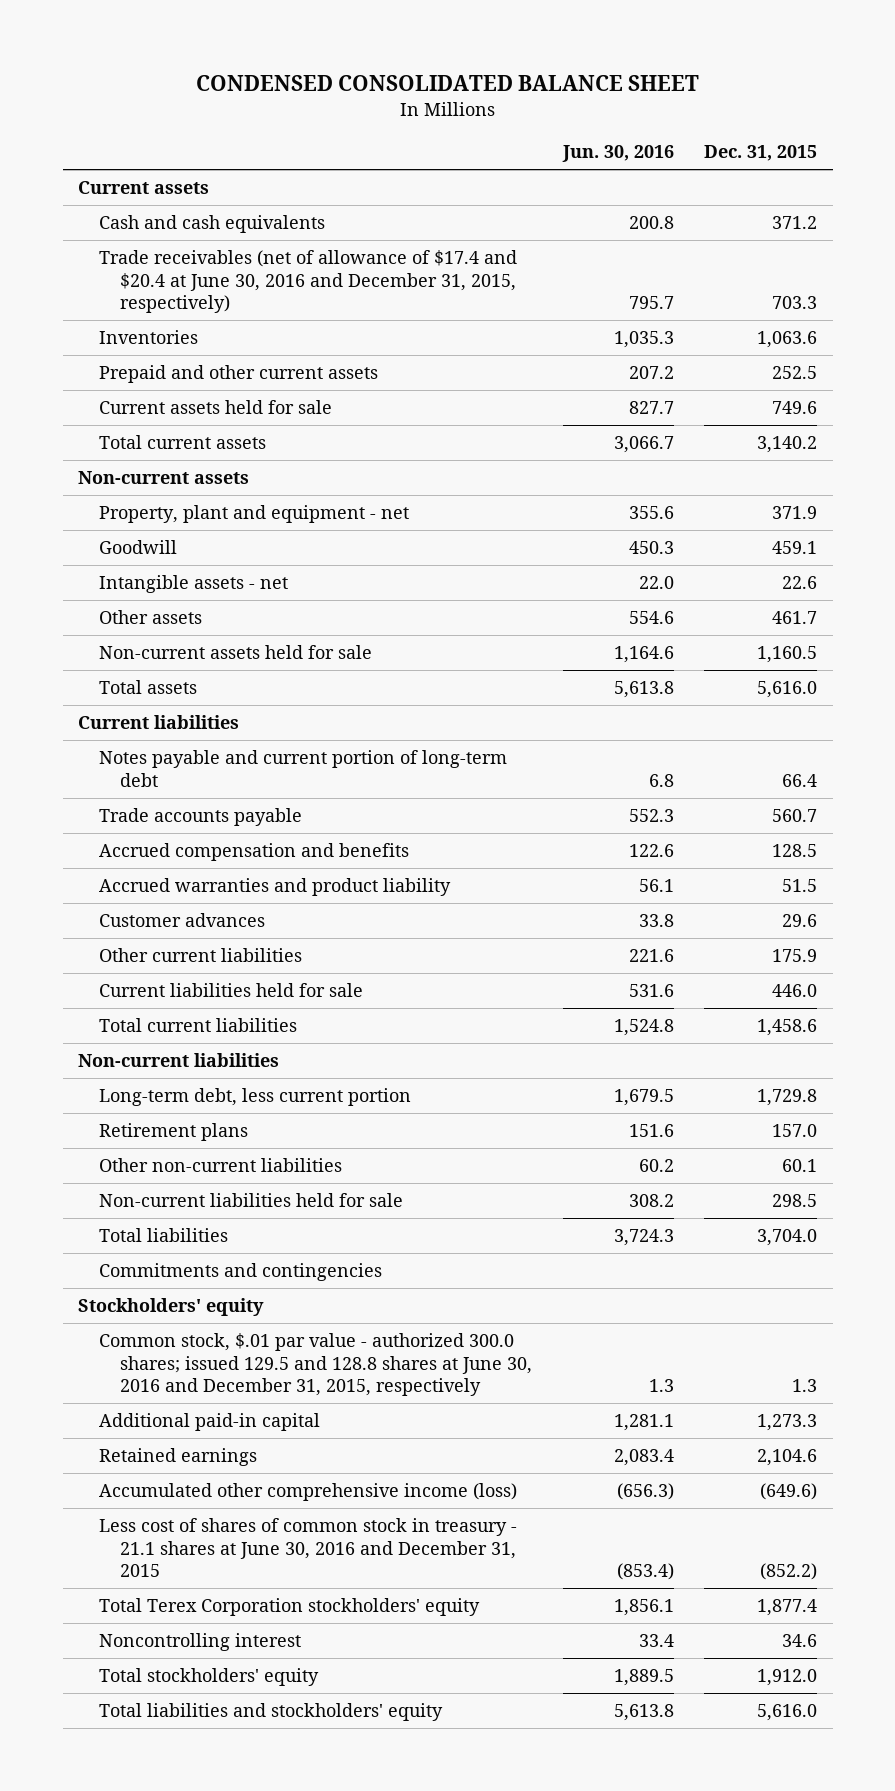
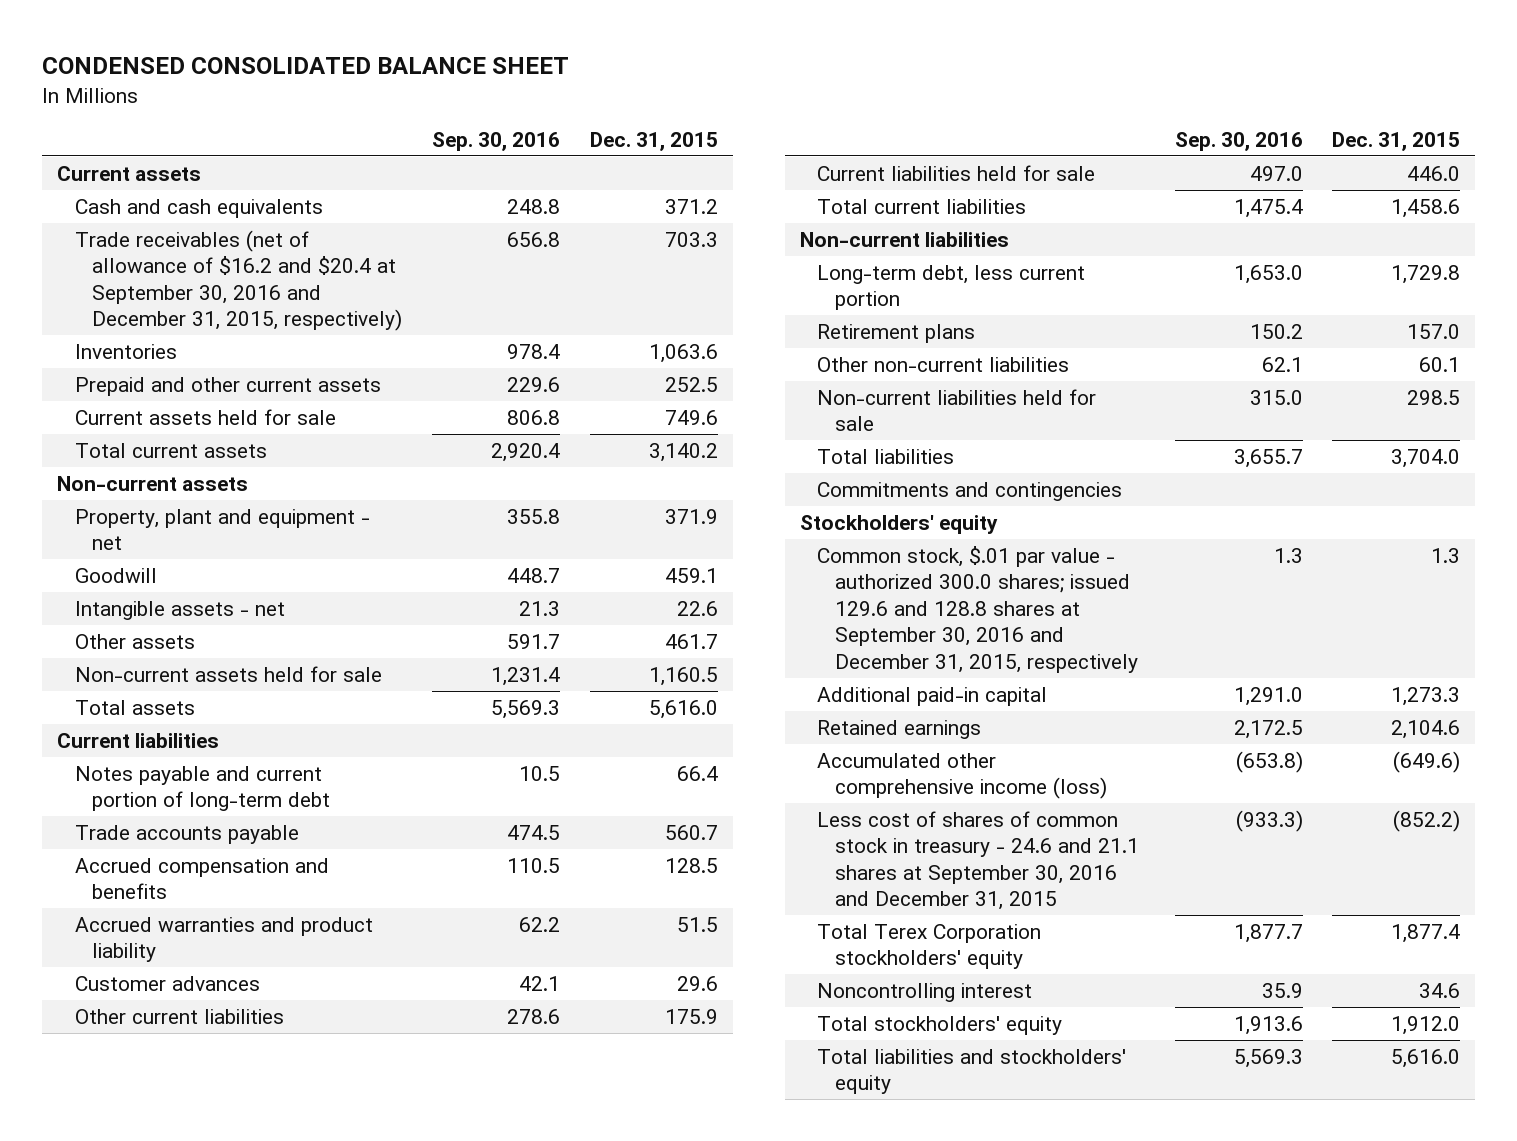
- | Jun. 30, 2016 | Dec. 31, 2015
+ | Sep. 30, 2016 | Dec. 31, 2015
- Trade receivables (net of allowance of $17.4 and $20.4 at June 30, 2016 and December 31, 2015, respectively) | 795.7 | 703.3
+ Trade receivables (net of allowance of $16.2 and $20.4 at September 30, 2016 and December 31, 2015, respectively) | 656.8 | 703.3
- Common stock, $.01 par value - authorized 300.0 shares; issued 129.5 and 128.8 shares at June 30, 2016 and December 31, 2015, respectively | 1.3 | 1.3
+ Common stock, $.01 par value - authorized 300.0 shares; issued 129.6 and 128.8 shares at September 30, 2016 and December 31, 2015, respectively | 1.3 | 1.3
- Less cost of shares of common stock in treasury - 21.1 shares at June 30, 2016 and December 31, 2015 | (853.4) | (852.2)
+ Less cost of shares of common stock in treasury - 24.6 and 21.1 shares at September 30, 2016 and December 31, 2015 | (933.3) | (852.2)

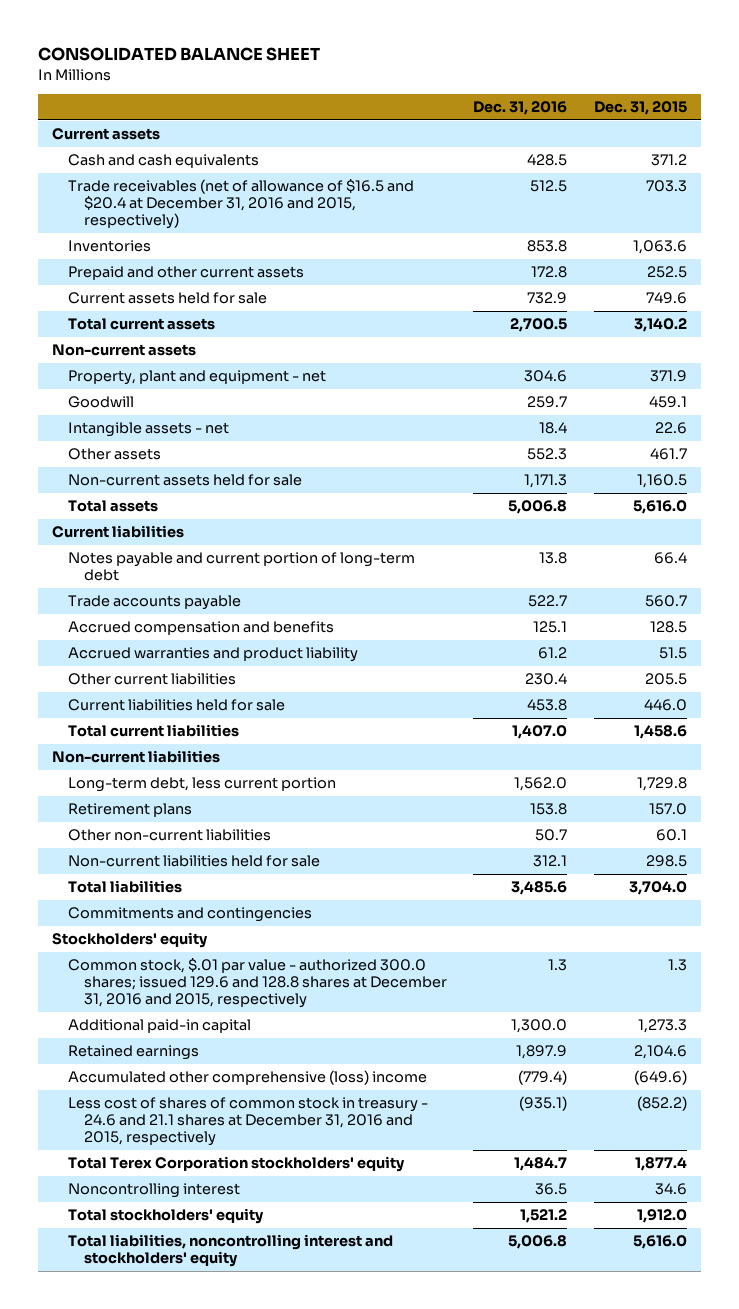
- CONDENSED CONSOLIDATED BALANCE SHEET
+ CONSOLIDATED BALANCE SHEET
- | Sep. 30, 2016 | Dec. 31, 2015
+ | Dec. 31, 2016 | Dec. 31, 2015
- Trade receivables (net of allowance of $16.2 and $20.4 at September 30, 2016 and December 31, 2015, respectively) | 656.8 | 703.3
+ Trade receivables (net of allowance of $16.5 and $20.4 at December 31, 2016 and 2015, respectively) | 512.5 | 703.3
- Customer advances | 42.1 | 29.6
- Other current liabilities | 278.6 | 175.9
+ Other current liabilities | 230.4 | 205.5
- Common stock, $.01 par value - authorized 300.0 shares; issued 129.6 and 128.8 shares at September 30, 2016 and December 31, 2015, respectively | 1.3 | 1.3
+ Common stock, $.01 par value - authorized 300.0 shares; issued 129.6 and 128.8 shares at December 31, 2016 and 2015, respectively | 1.3 | 1.3
- Accumulated other comprehensive income (loss) | (653.8) | (649.6)
- Less cost of shares of common stock in treasury - 24.6 and 21.1 shares at September 30, 2016 and December 31, 2015 | (933.3) | (852.2)
+ Accumulated other comprehensive (loss) income | (779.4) | (649.6)
+ Less cost of shares of common stock in treasury - 24.6 and 21.1 shares at December 31, 2016 and 2015, respectively | (935.1) | (852.2)
- Total liabilities and stockholders' equity | 5,569.3 | 5,616.0
+ Total liabilities, noncontrolling interest and stockholders' equity | 5,006.8 | 5,616.0

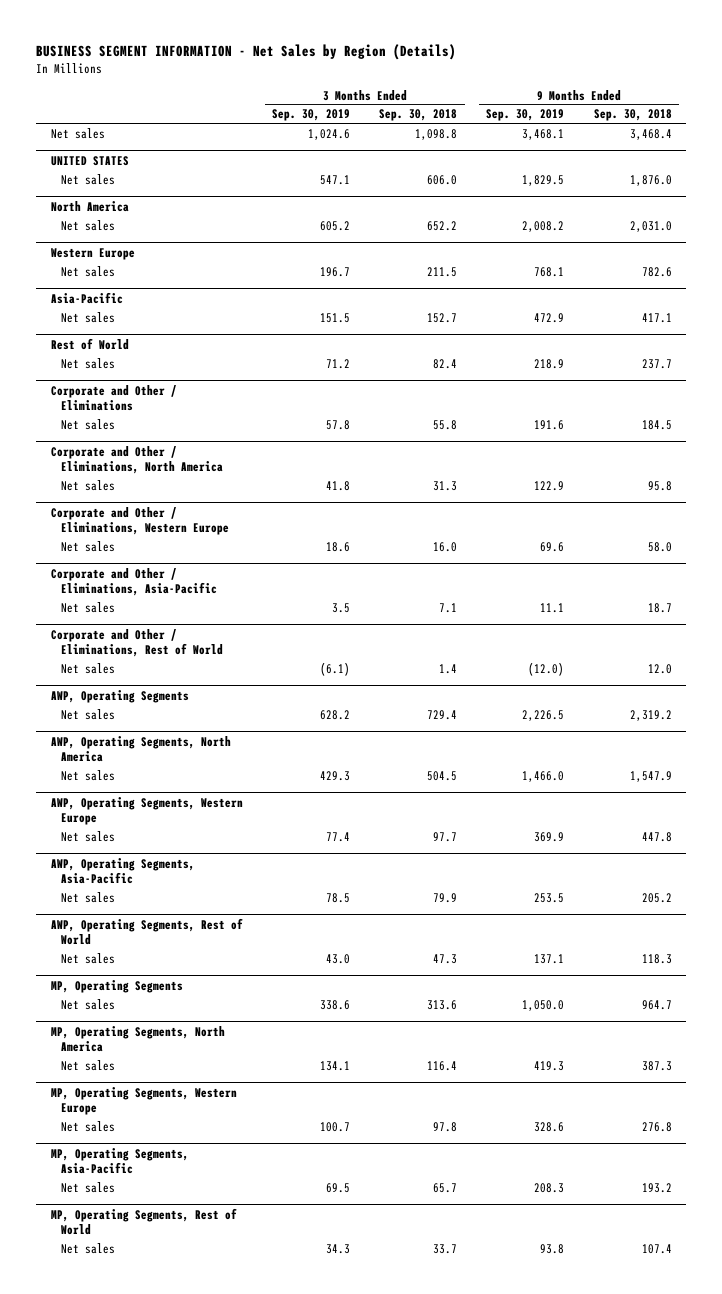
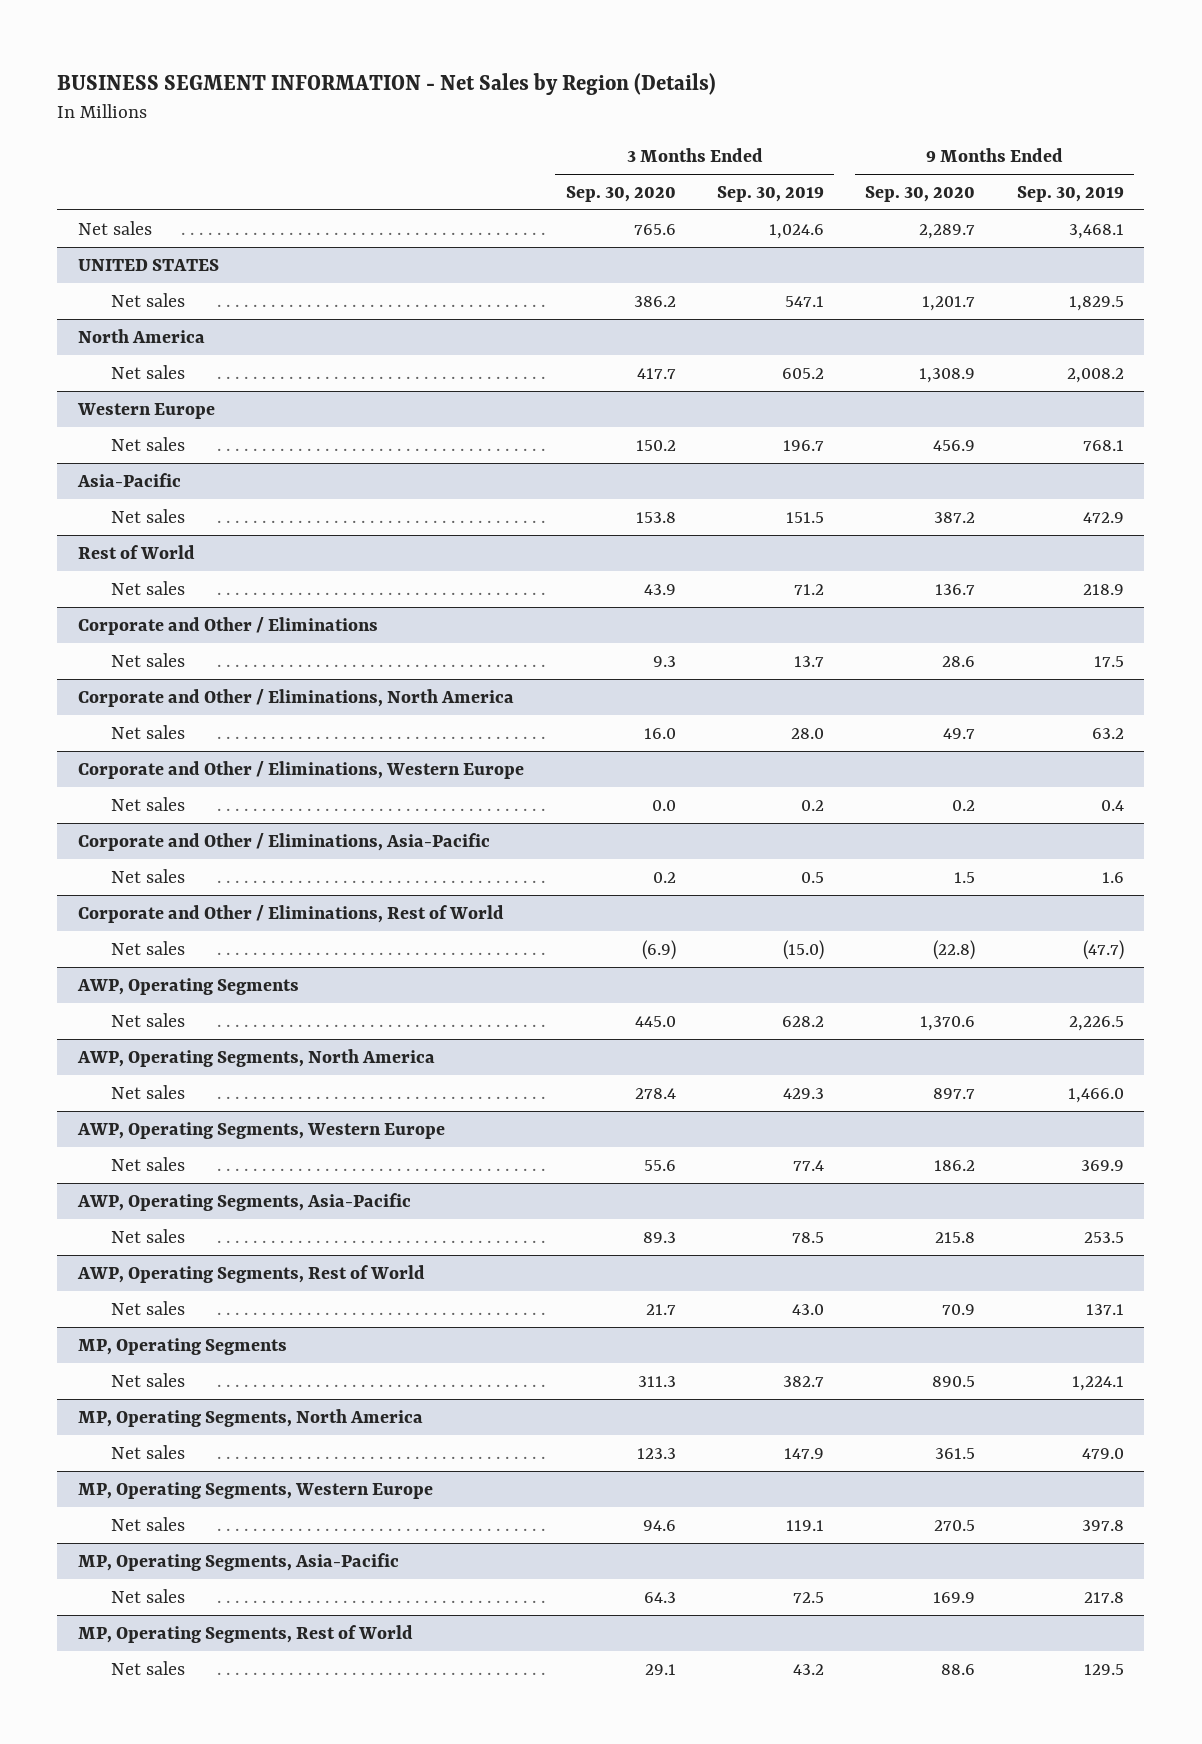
- | 3 Months Ended Sep. 30, 2019 | 3 Months Ended Sep. 30, 2018 | 9 Months Ended Sep. 30, 2019 | 9 Months Ended Sep. 30, 2018
+ | 3 Months Ended Sep. 30, 2020 | 3 Months Ended Sep. 30, 2019 | 9 Months Ended Sep. 30, 2020 | 9 Months Ended Sep. 30, 2019
@ Corporate and Other / Eliminations
- Net sales | 57.8 | 55.8 | 191.6 | 184.5
+ Net sales | 9.3 | 13.7 | 28.6 | 17.5
@ Corporate and Other / Eliminations, North America
- Net sales | 41.8 | 31.3 | 122.9 | 95.8
+ Net sales | 16.0 | 28.0 | 49.7 | 63.2
@ Corporate and Other / Eliminations, Western Europe
- Net sales | 18.6 | 16.0 | 69.6 | 58.0
+ Net sales | 0.0 | 0.2 | 0.2 | 0.4
@ Corporate and Other / Eliminations, Asia-Pacific
- Net sales | 3.5 | 7.1 | 11.1 | 18.7
+ Net sales | 0.2 | 0.5 | 1.5 | 1.6
@ Corporate and Other / Eliminations, Rest of World
- Net sales | (6.1) | 1.4 | (12.0) | 12.0
+ Net sales | (6.9) | (15.0) | (22.8) | (47.7)
@ MP, Operating Segments
- Net sales | 338.6 | 313.6 | 1,050.0 | 964.7
+ Net sales | 311.3 | 382.7 | 890.5 | 1,224.1
@ MP, Operating Segments, North America
- Net sales | 134.1 | 116.4 | 419.3 | 387.3
+ Net sales | 123.3 | 147.9 | 361.5 | 479.0
@ MP, Operating Segments, Western Europe
- Net sales | 100.7 | 97.8 | 328.6 | 276.8
+ Net sales | 94.6 | 119.1 | 270.5 | 397.8
@ MP, Operating Segments, Asia-Pacific
- Net sales | 69.5 | 65.7 | 208.3 | 193.2
+ Net sales | 64.3 | 72.5 | 169.9 | 217.8
@ MP, Operating Segments, Rest of World
- Net sales | 34.3 | 33.7 | 93.8 | 107.4
+ Net sales | 29.1 | 43.2 | 88.6 | 129.5

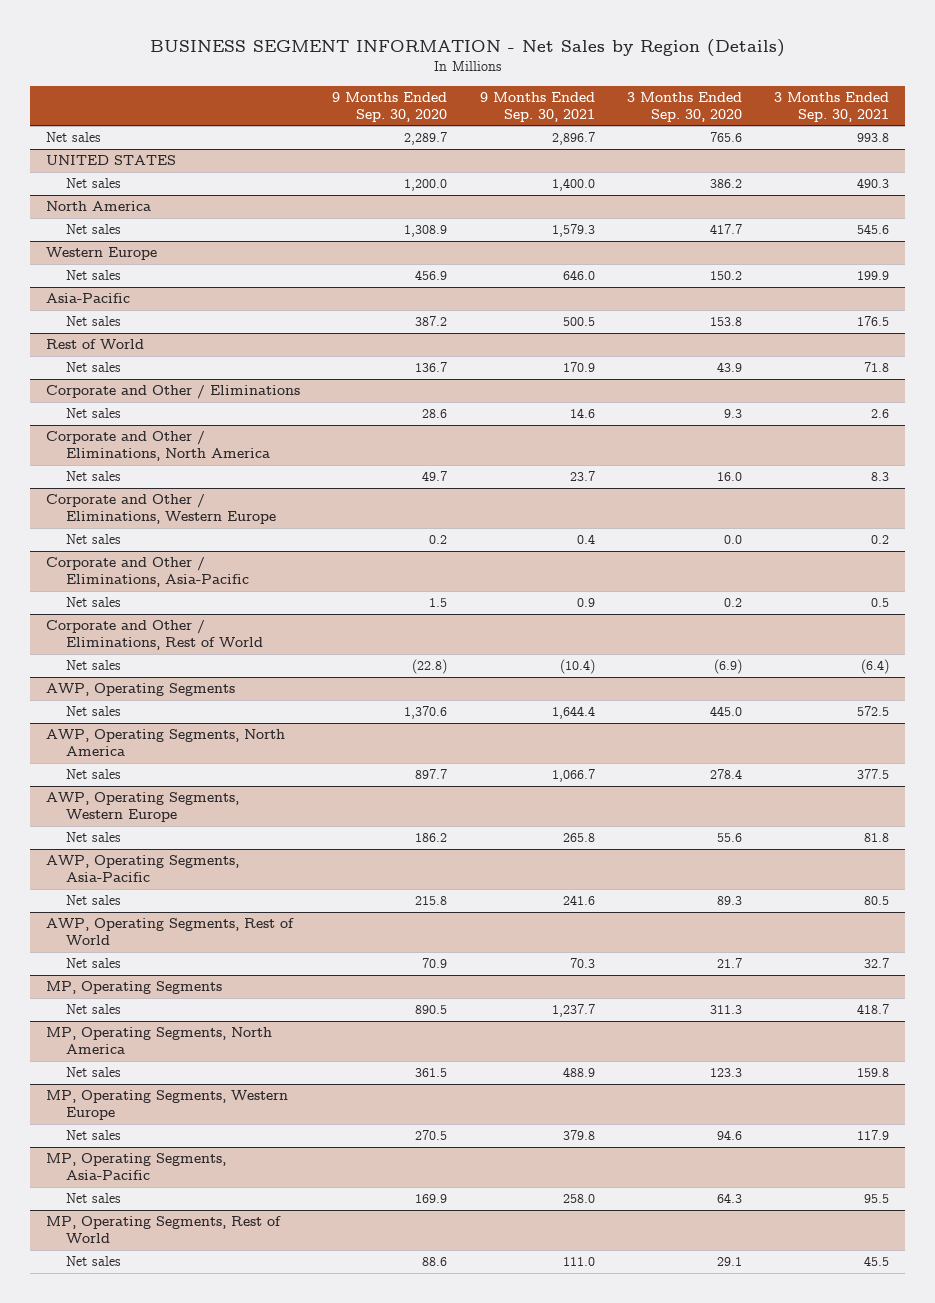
- | 3 Months Ended Sep. 30, 2020 | 3 Months Ended Sep. 30, 2019 | 9 Months Ended Sep. 30, 2020 | 9 Months Ended Sep. 30, 2019
+ | 9 Months Ended Sep. 30, 2020 | 9 Months Ended Sep. 30, 2021 | 3 Months Ended Sep. 30, 2020 | 3 Months Ended Sep. 30, 2021
@ UNITED STATES
- Net sales | 386.2 | 547.1 | 1,201.7 | 1,829.5
+ Net sales | 1,200.0 | 1,400.0 | 386.2 | 490.3

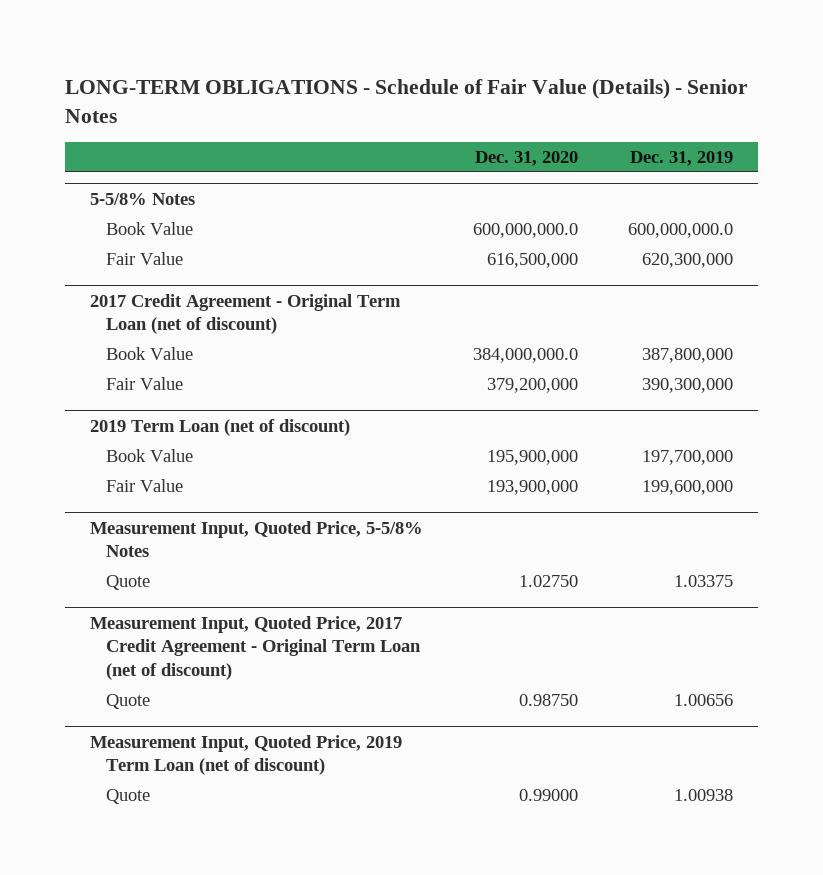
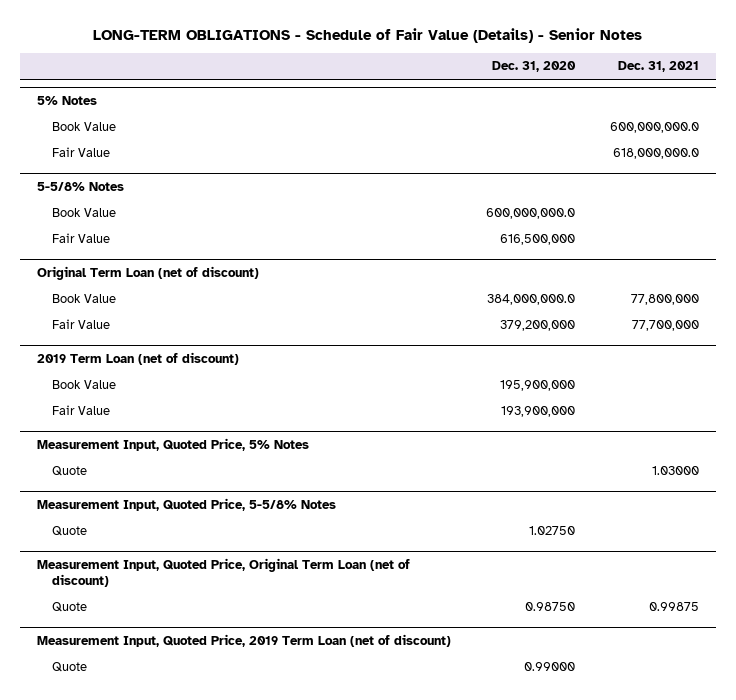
- | Dec. 31, 2020 | Dec. 31, 2019
+ | Dec. 31, 2020 | Dec. 31, 2021
+ 5% Notes
+ Book Value | | 600,000,000.0
+ Fair Value | | 618,000,000.0
- 2017 Credit Agreement - Original Term Loan (net of discount)
+ Original Term Loan (net of discount)
+ Measurement Input, Quoted Price, 5% Notes
+ Quote | | 1.03000
- Measurement Input, Quoted Price, 2017 Credit Agreement - Original Term Loan (net of discount)
+ Measurement Input, Quoted Price, Original Term Loan (net of discount)

